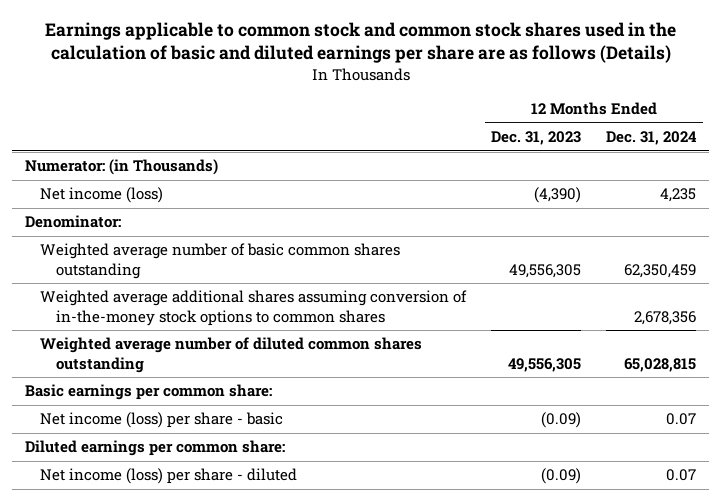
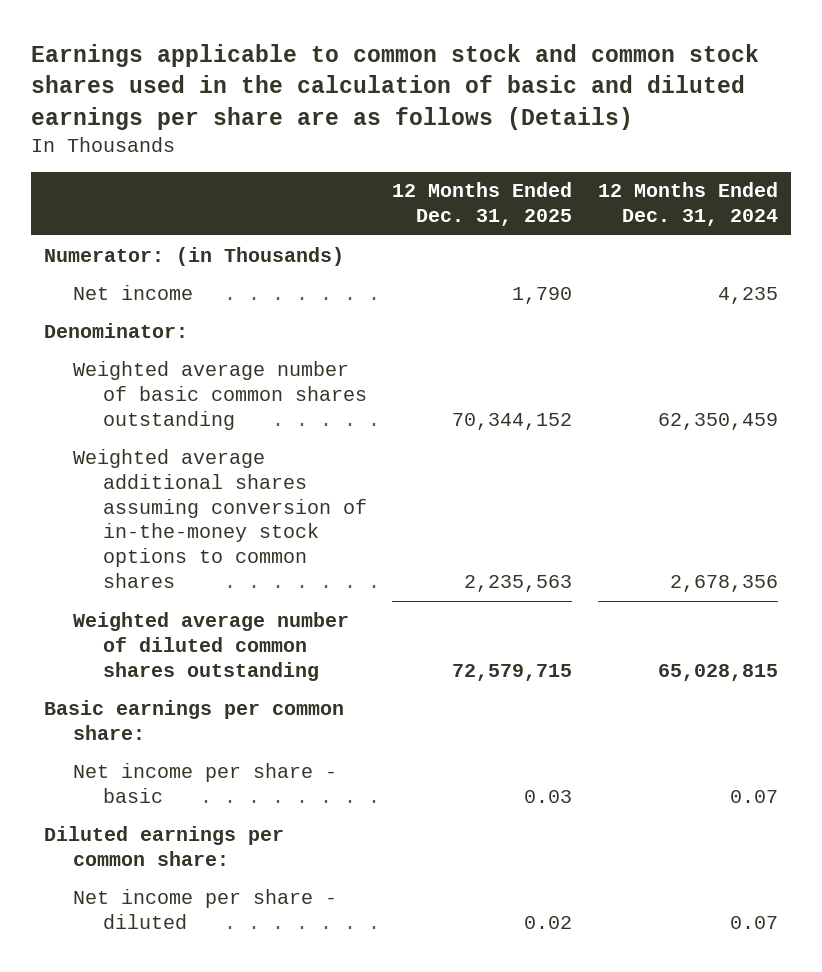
- | 12 Months Ended Dec. 31, 2023 | 12 Months Ended Dec. 31, 2024
+ | 12 Months Ended Dec. 31, 2025 | 12 Months Ended Dec. 31, 2024
- Net income (loss) | (4,390) | 4,235
+ Net income | 1,790 | 4,235
- Net income (loss) per share - basic | (0.09) | 0.07
+ Net income per share - basic | 0.03 | 0.07
- Net income (loss) per share - diluted | (0.09) | 0.07
+ Net income per share - diluted | 0.02 | 0.07

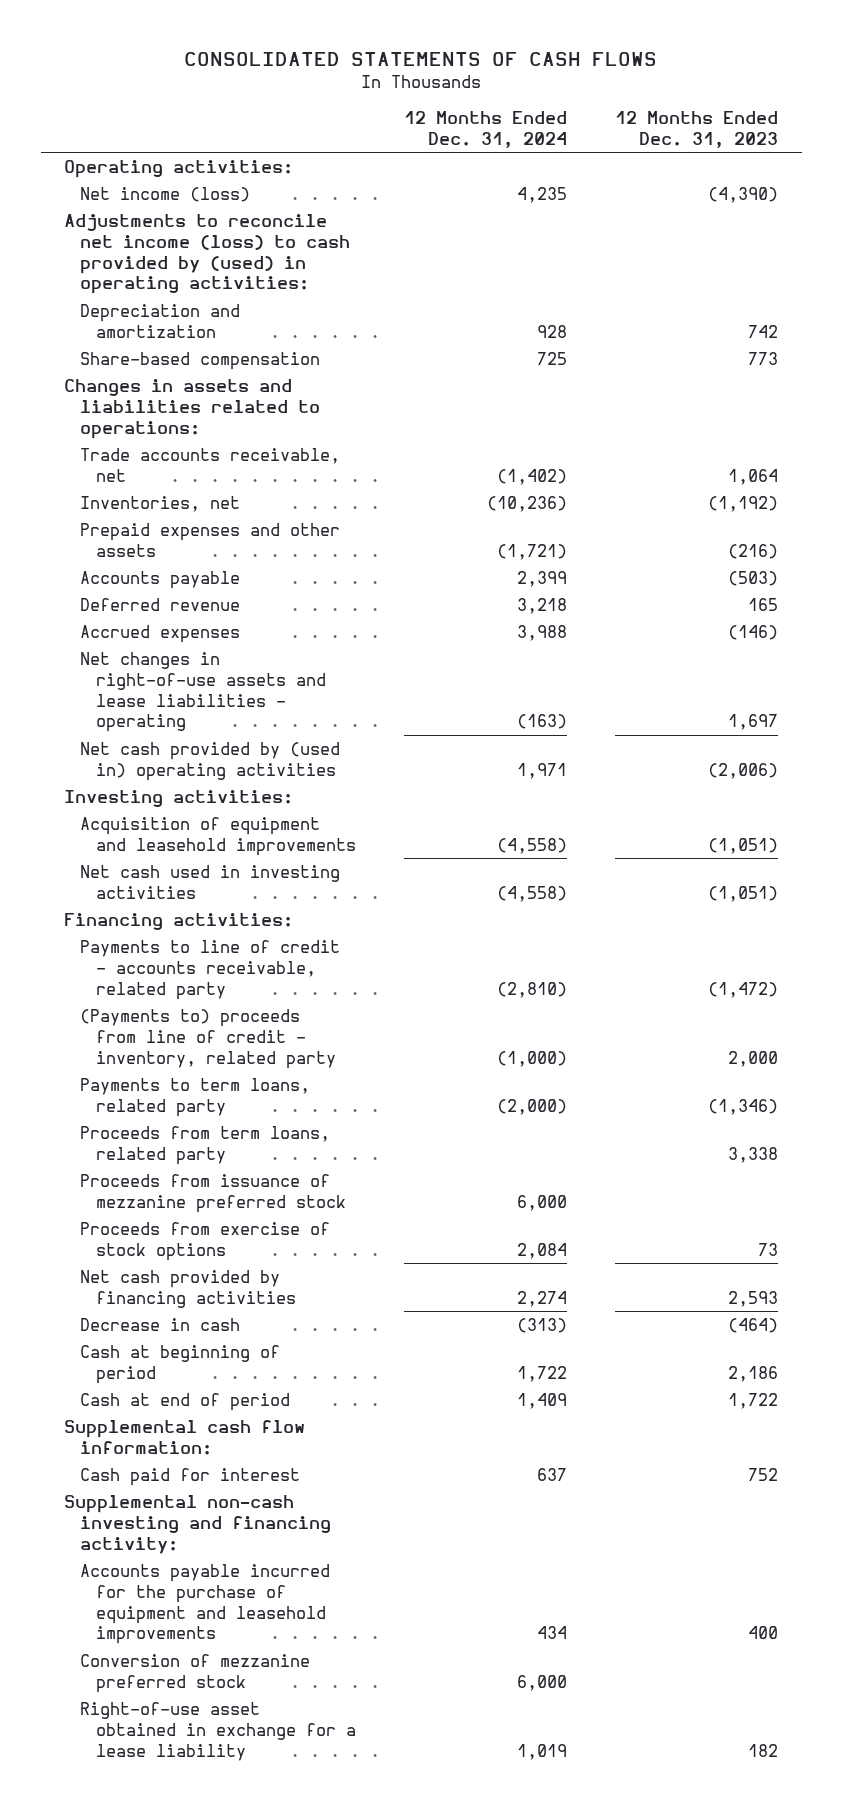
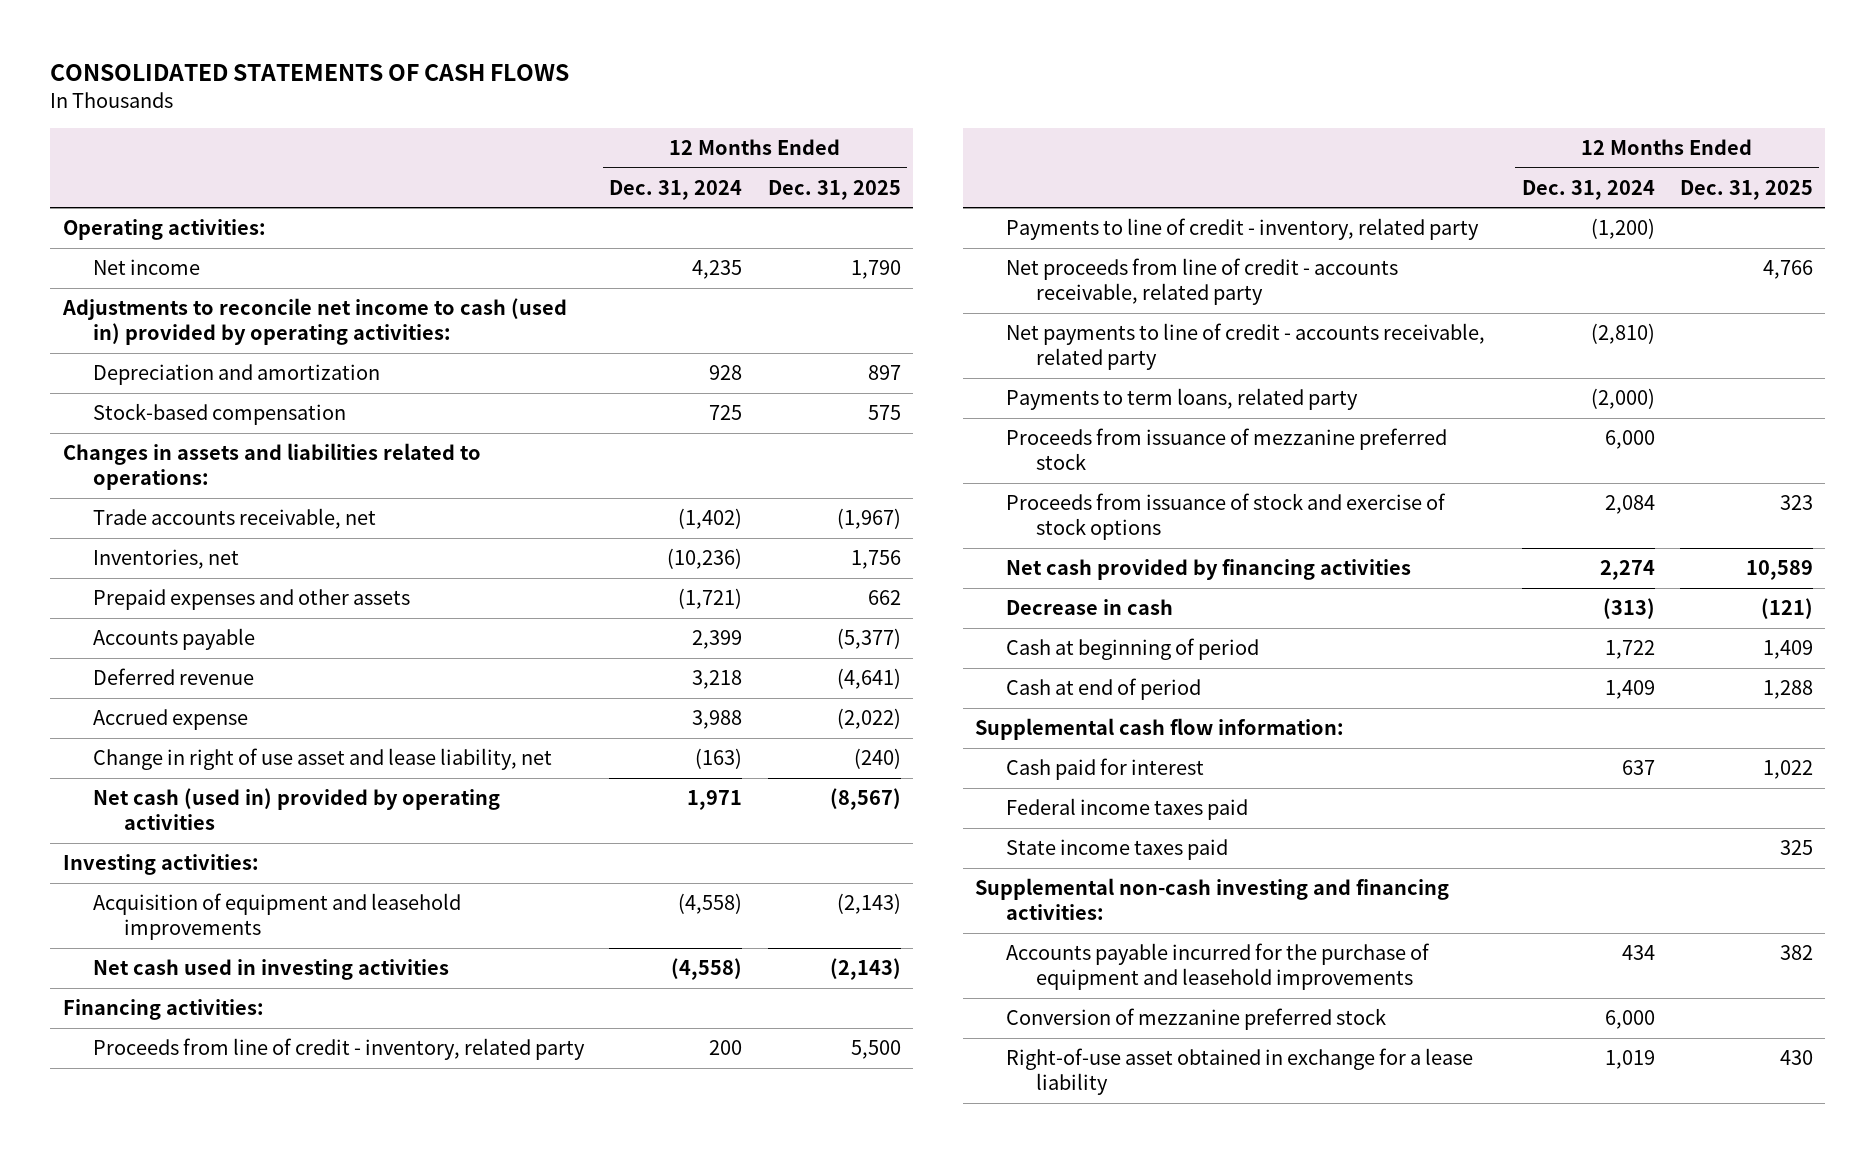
- | 12 Months Ended Dec. 31, 2024 | 12 Months Ended Dec. 31, 2023
+ | 12 Months Ended Dec. 31, 2024 | 12 Months Ended Dec. 31, 2025
- Net income (loss) | 4,235 | (4,390)
- Adjustments to reconcile net income (loss) to cash provided by (used) in operating activities:
+ Net income | 4,235 | 1,790
+ Adjustments to reconcile net income to cash (used in) provided by operating activities:
- Share-based compensation | 725 | 773
+ Stock-based compensation | 725 | 575
- Accrued expenses | 3,988 | (146)
- Net changes in right-of-use assets and lease liabilities - operating | (163) | 1,697
- Net cash provided by (used in) operating activities | 1,971 | (2,006)
+ Accrued expense | 3,988 | (2,022)
+ Change in right of use asset and lease liability, net | (163) | (240)
+ Net cash (used in) provided by operating activities | 1,971 | (8,567)
- Payments to line of credit - accounts receivable, related party | (2,810) | (1,472)
- (Payments to) proceeds from line of credit - inventory, related party | (1,000) | 2,000
+ Proceeds from line of credit - inventory, related party | 200 | 5,500
+ Payments to line of credit - inventory, related party | (1,200) |
+ Net proceeds from line of credit - accounts receivable, related party | | 4,766
+ Net payments to line of credit - accounts receivable, related party | (2,810) |
- Proceeds from term loans, related party | | 3,338
- Proceeds from exercise of stock options | 2,084 | 73
+ Proceeds from issuance of stock and exercise of stock options | 2,084 | 323
- Supplemental non-cash investing and financing activity:
+ Federal income taxes paid
+ State income taxes paid | | 325
+ Supplemental non-cash investing and financing activities:

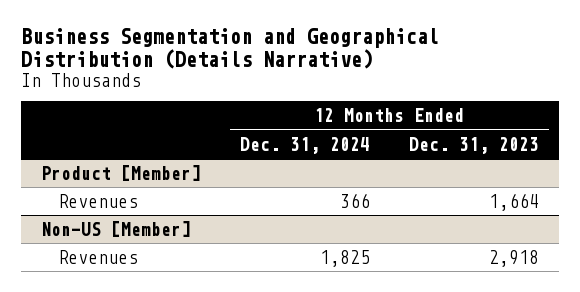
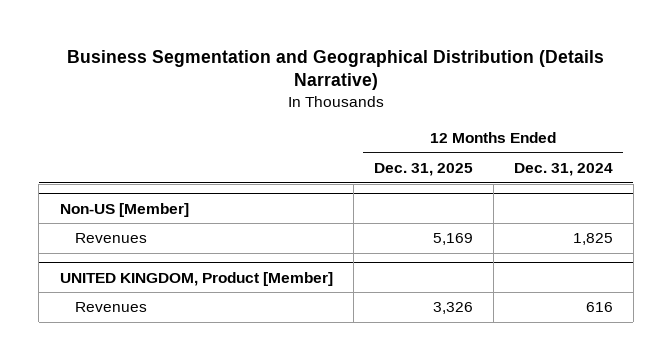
- | 12 Months Ended Dec. 31, 2024 | 12 Months Ended Dec. 31, 2023
+ | 12 Months Ended Dec. 31, 2025 | 12 Months Ended Dec. 31, 2024
- Product [Member]
- Revenues | 366 | 1,664
+ UNITED KINGDOM, Product [Member]
+ Revenues | 3,326 | 616

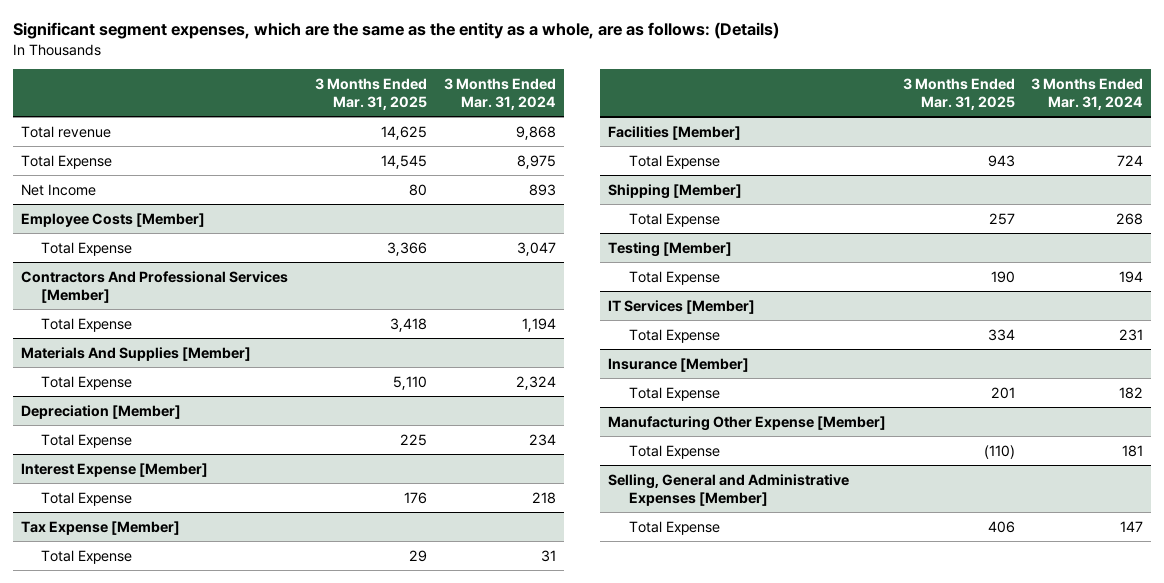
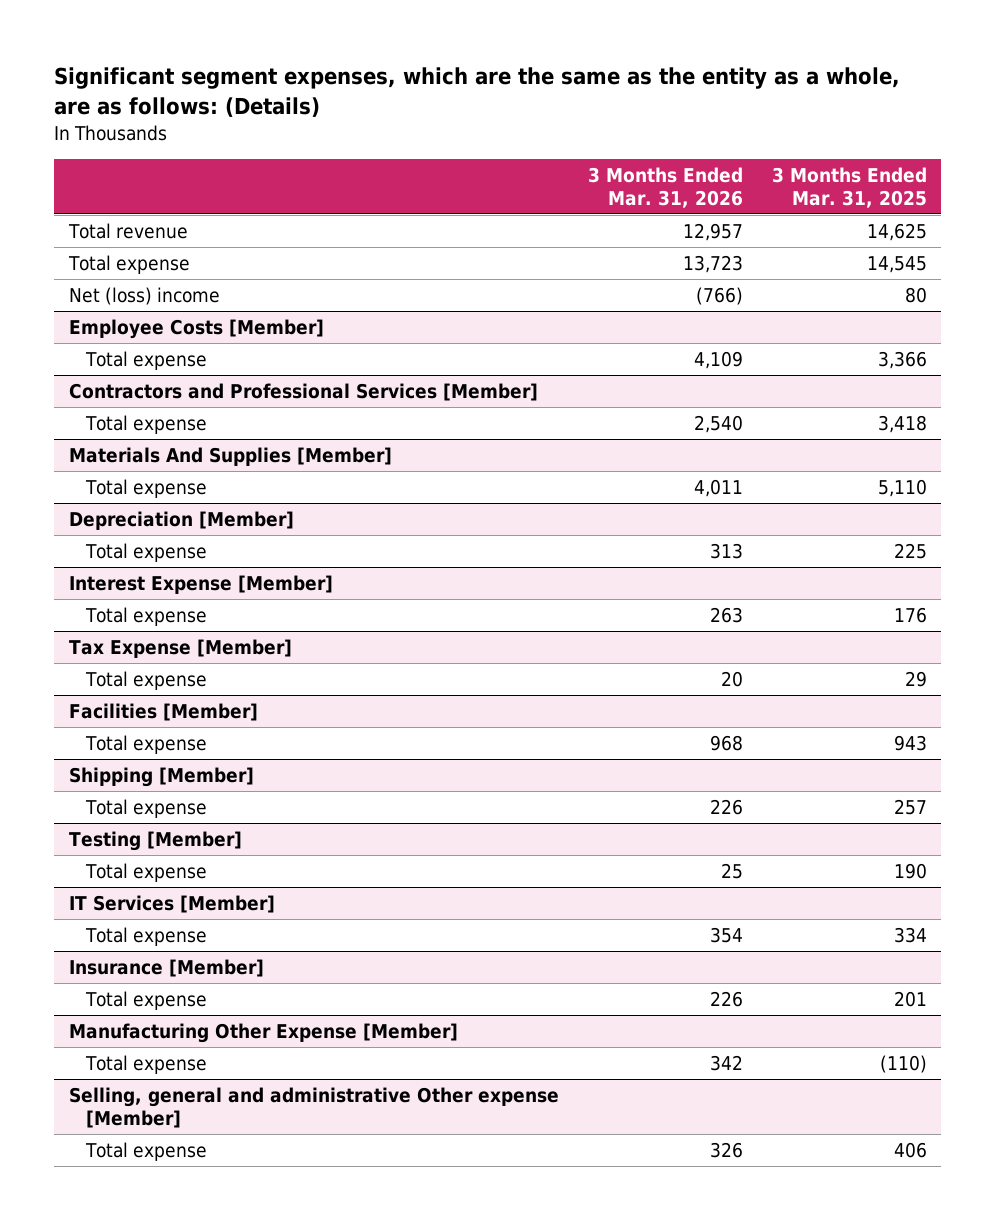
- | 3 Months Ended Mar. 31, 2025 | 3 Months Ended Mar. 31, 2024
+ | 3 Months Ended Mar. 31, 2026 | 3 Months Ended Mar. 31, 2025
- Total Expense | 14,545 | 8,975
- Net Income | 80 | 893
+ Total expense | 13,723 | 14,545
+ Net (loss) income | (766) | 80
@ Employee Costs [Member]
- Total Expense | 3,366 | 3,047
- Contractors And Professional Services [Member]
- Total Expense | 3,418 | 1,194
@ Employee Costs [Member]
+ Total expense | 4,109 | 3,366
+ Contractors and Professional Services [Member]
+ Total expense | 2,540 | 3,418
@ Materials And Supplies [Member]
- Total Expense | 5,110 | 2,324
+ Total expense | 4,011 | 5,110
@ Depreciation [Member]
- Total Expense | 225 | 234
+ Total expense | 313 | 225
@ Interest Expense [Member]
- Total Expense | 176 | 218
+ Total expense | 263 | 176
@ Tax Expense [Member]
- Total Expense | 29 | 31
+ Total expense | 20 | 29
@ Facilities [Member]
- Total Expense | 943 | 724
+ Total expense | 968 | 943
@ Shipping [Member]
- Total Expense | 257 | 268
+ Total expense | 226 | 257
@ Testing [Member]
- Total Expense | 190 | 194
+ Total expense | 25 | 190
@ IT Services [Member]
- Total Expense | 334 | 231
+ Total expense | 354 | 334
@ Insurance [Member]
- Total Expense | 201 | 182
+ Total expense | 226 | 201
@ Manufacturing Other Expense [Member]
- Total Expense | (110) | 181
- Selling, General and Administrative Expenses [Member]
- Total Expense | 406 | 147
@ Manufacturing Other Expense [Member]
+ Total expense | 342 | (110)
+ Selling, general and administrative Other expense [Member]
+ Total expense | 326 | 406

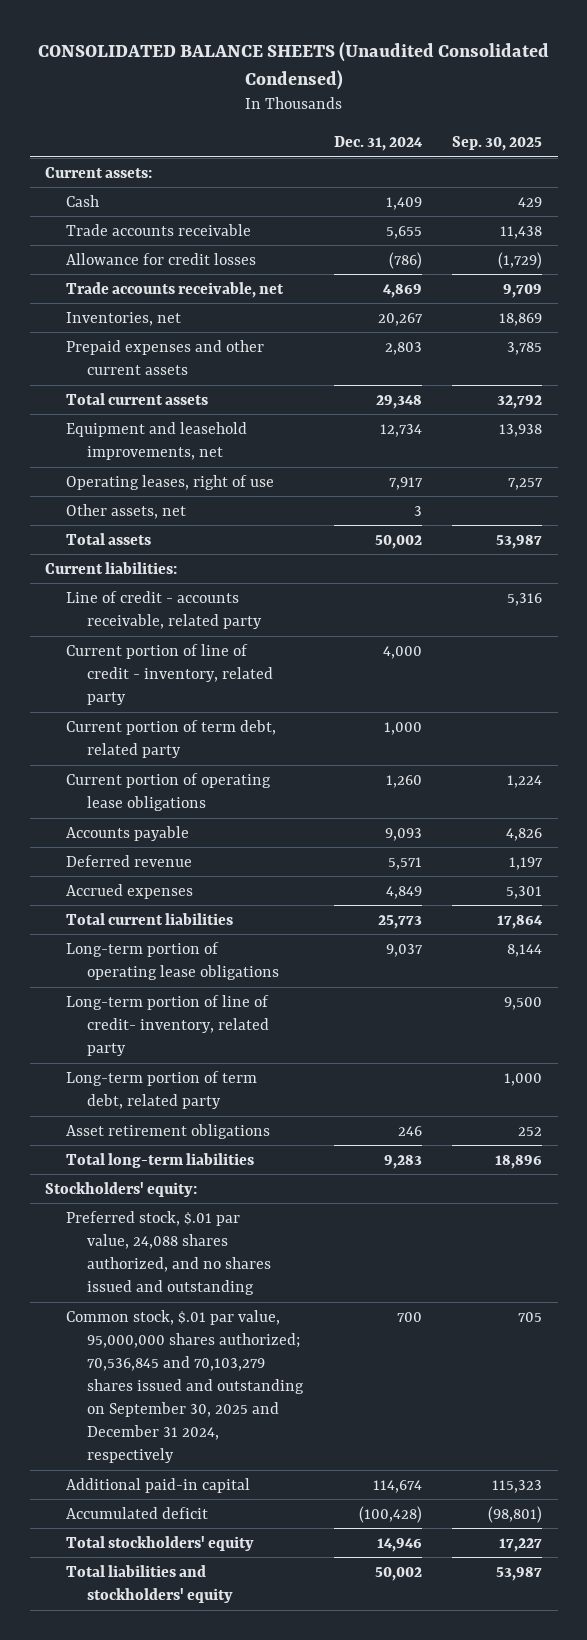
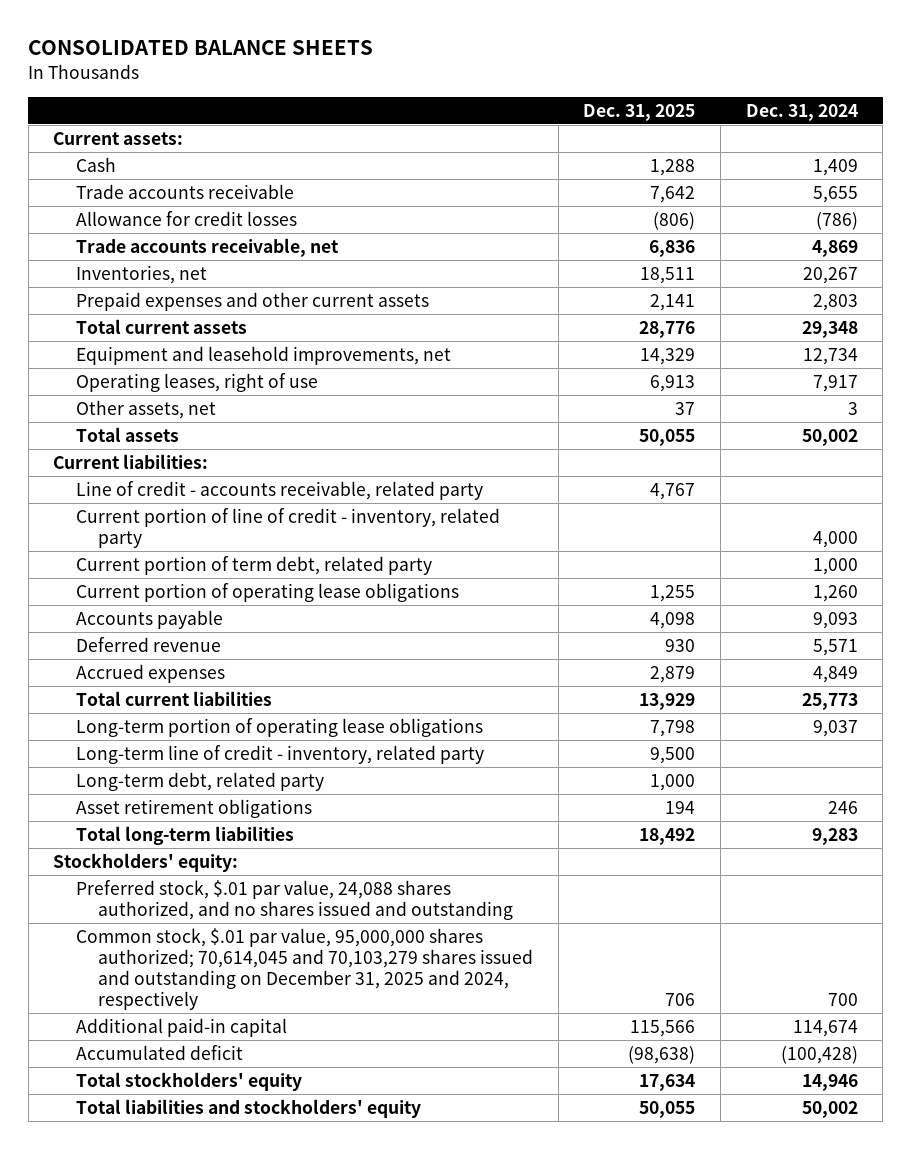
- CONSOLIDATED BALANCE SHEETS (Unaudited Consolidated Condensed)
+ CONSOLIDATED BALANCE SHEETS
- | Dec. 31, 2024 | Sep. 30, 2025
+ | Dec. 31, 2025 | Dec. 31, 2024
- Long-term portion of line of credit- inventory, related party | | 9,500
- Long-term portion of term debt, related party | | 1,000
+ Long-term line of credit - inventory, related party | 9,500 |
+ Long-term debt, related party | 1,000 |
- Common stock, $.01 par value, 95,000,000 shares authorized; 70,536,845 and 70,103,279 shares issued and outstanding on September 30, 2025 and December 31 2024, respectively | 700 | 705
+ Common stock, $.01 par value, 95,000,000 shares authorized; 70,614,045 and 70,103,279 shares issued and outstanding on December 31, 2025 and 2024, respectively | 706 | 700

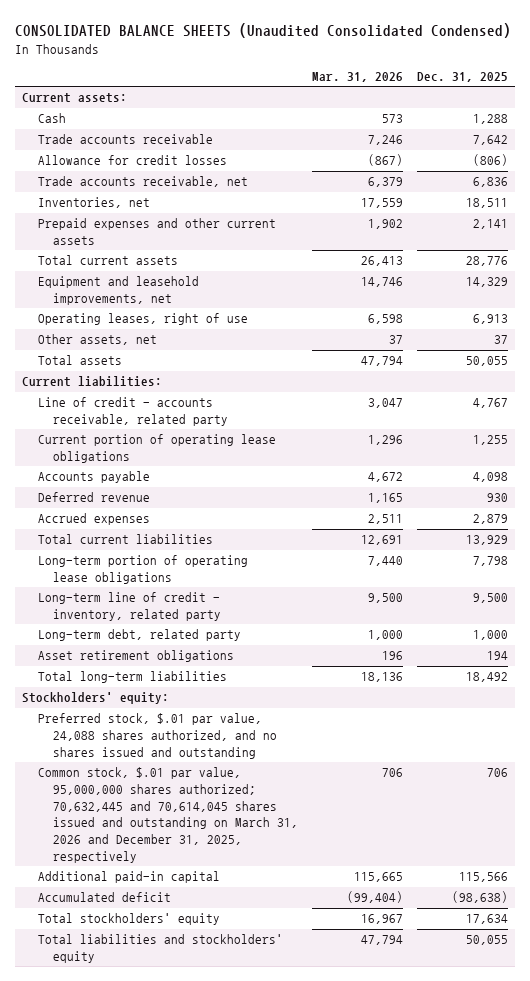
- CONSOLIDATED BALANCE SHEETS
+ CONSOLIDATED BALANCE SHEETS (Unaudited Consolidated Condensed)
- | Dec. 31, 2025 | Dec. 31, 2024
+ | Mar. 31, 2026 | Dec. 31, 2025
- Current portion of line of credit - inventory, related party | | 4,000
- Current portion of term debt, related party | | 1,000
- Common stock, $.01 par value, 95,000,000 shares authorized; 70,614,045 and 70,103,279 shares issued and outstanding on December 31, 2025 and 2024, respectively | 706 | 700
+ Common stock, $.01 par value, 95,000,000 shares authorized; 70,632,445 and 70,614,045 shares issued and outstanding on March 31, 2026 and December 31, 2025, respectively | 706 | 706

